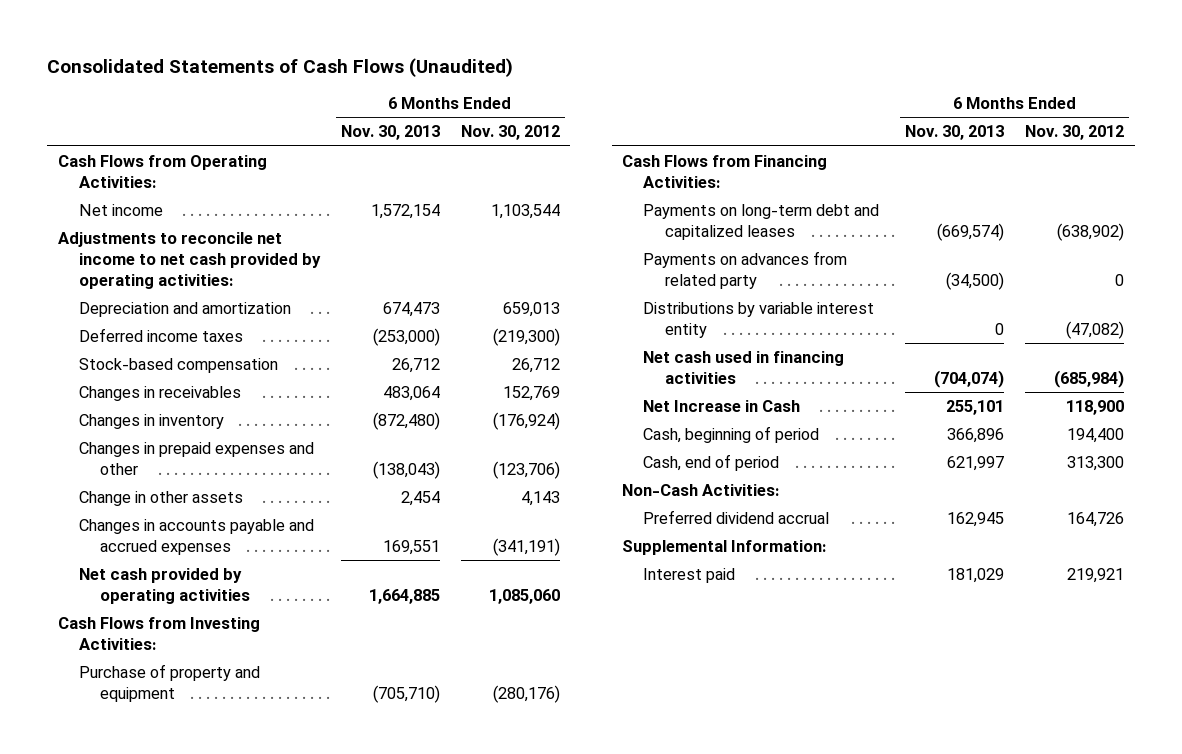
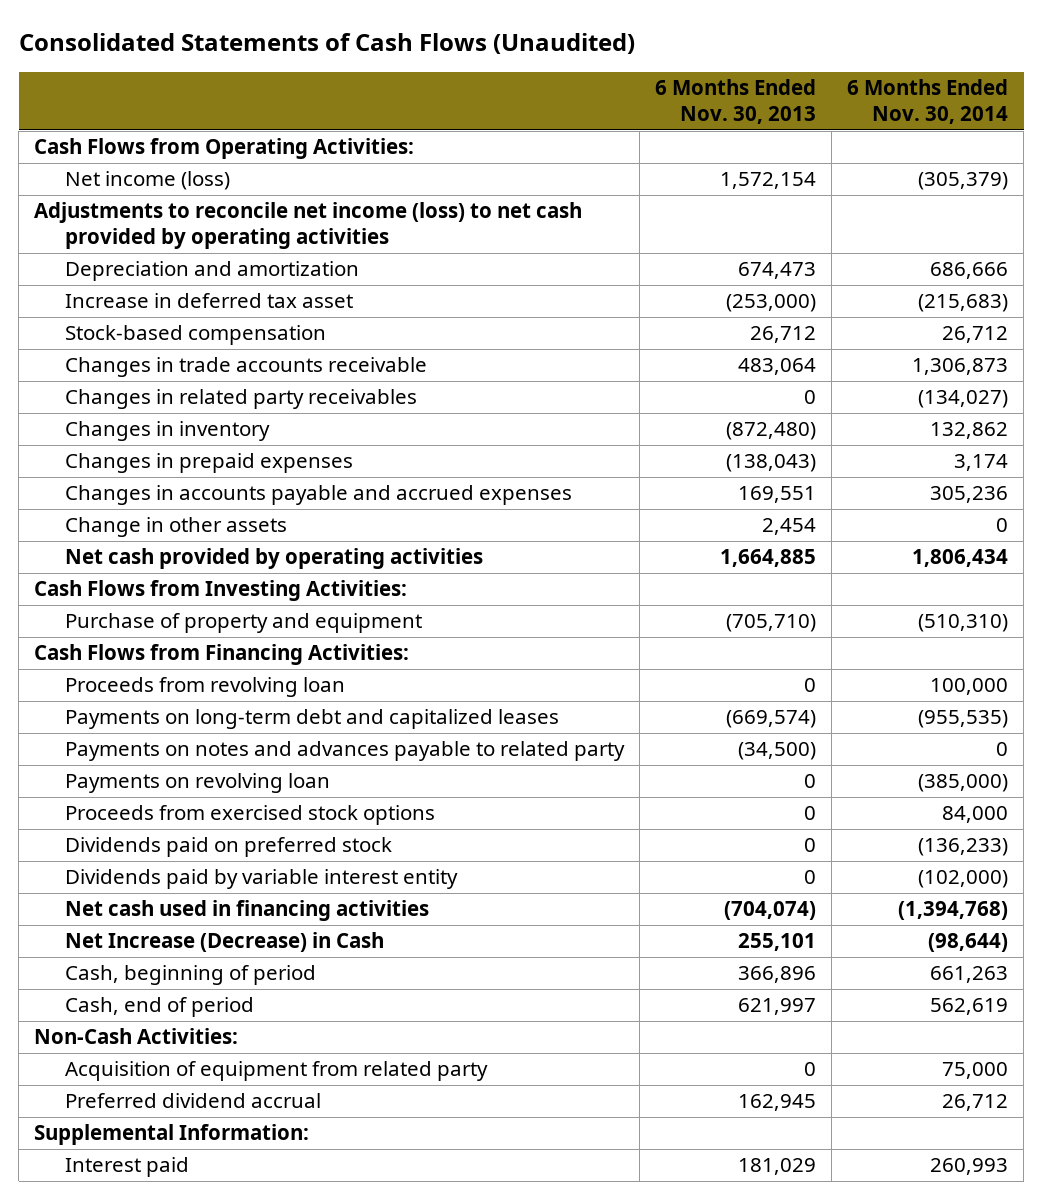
- | 6 Months Ended Nov. 30, 2013 | 6 Months Ended Nov. 30, 2012
+ | 6 Months Ended Nov. 30, 2013 | 6 Months Ended Nov. 30, 2014
- Net income | 1,572,154 | 1,103,544
- Adjustments to reconcile net income to net cash provided by operating activities:
+ Net income (loss) | 1,572,154 | (305,379)
+ Adjustments to reconcile net income (loss) to net cash provided by operating activities
- Deferred income taxes | (253,000) | (219,300)
+ Increase in deferred tax asset | (253,000) | (215,683)
- Changes in receivables | 483,064 | 152,769
+ Changes in trade accounts receivable | 483,064 | 1,306,873
+ Changes in related party receivables | 0 | (134,027)
- Changes in prepaid expenses and other | (138,043) | (123,706)
+ Changes in prepaid expenses | (138,043) | 3,174
moved down: Change in other assets | 2,454 | 0
+ Proceeds from revolving loan | 0 | 100,000
- Payments on advances from related party | (34,500) | 0
- Distributions by variable interest entity | 0 | (47,082)
+ Payments on notes and advances payable to related party | (34,500) | 0
+ Payments on revolving loan | 0 | (385,000)
+ Proceeds from exercised stock options | 0 | 84,000
+ Dividends paid on preferred stock | 0 | (136,233)
+ Dividends paid by variable interest entity | 0 | (102,000)
- Net Increase in Cash | 255,101 | 118,900
+ Net Increase (Decrease) in Cash | 255,101 | (98,644)
+ Acquisition of equipment from related party | 0 | 75,000

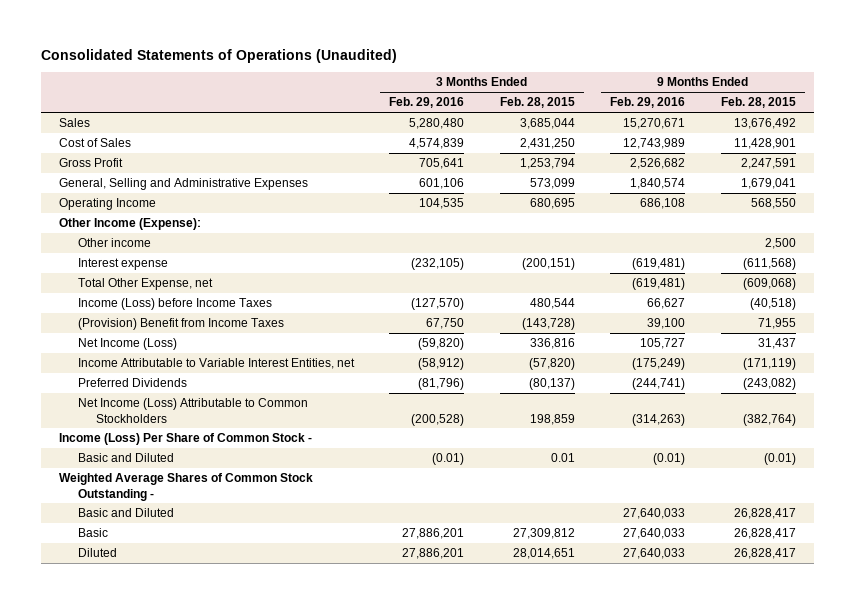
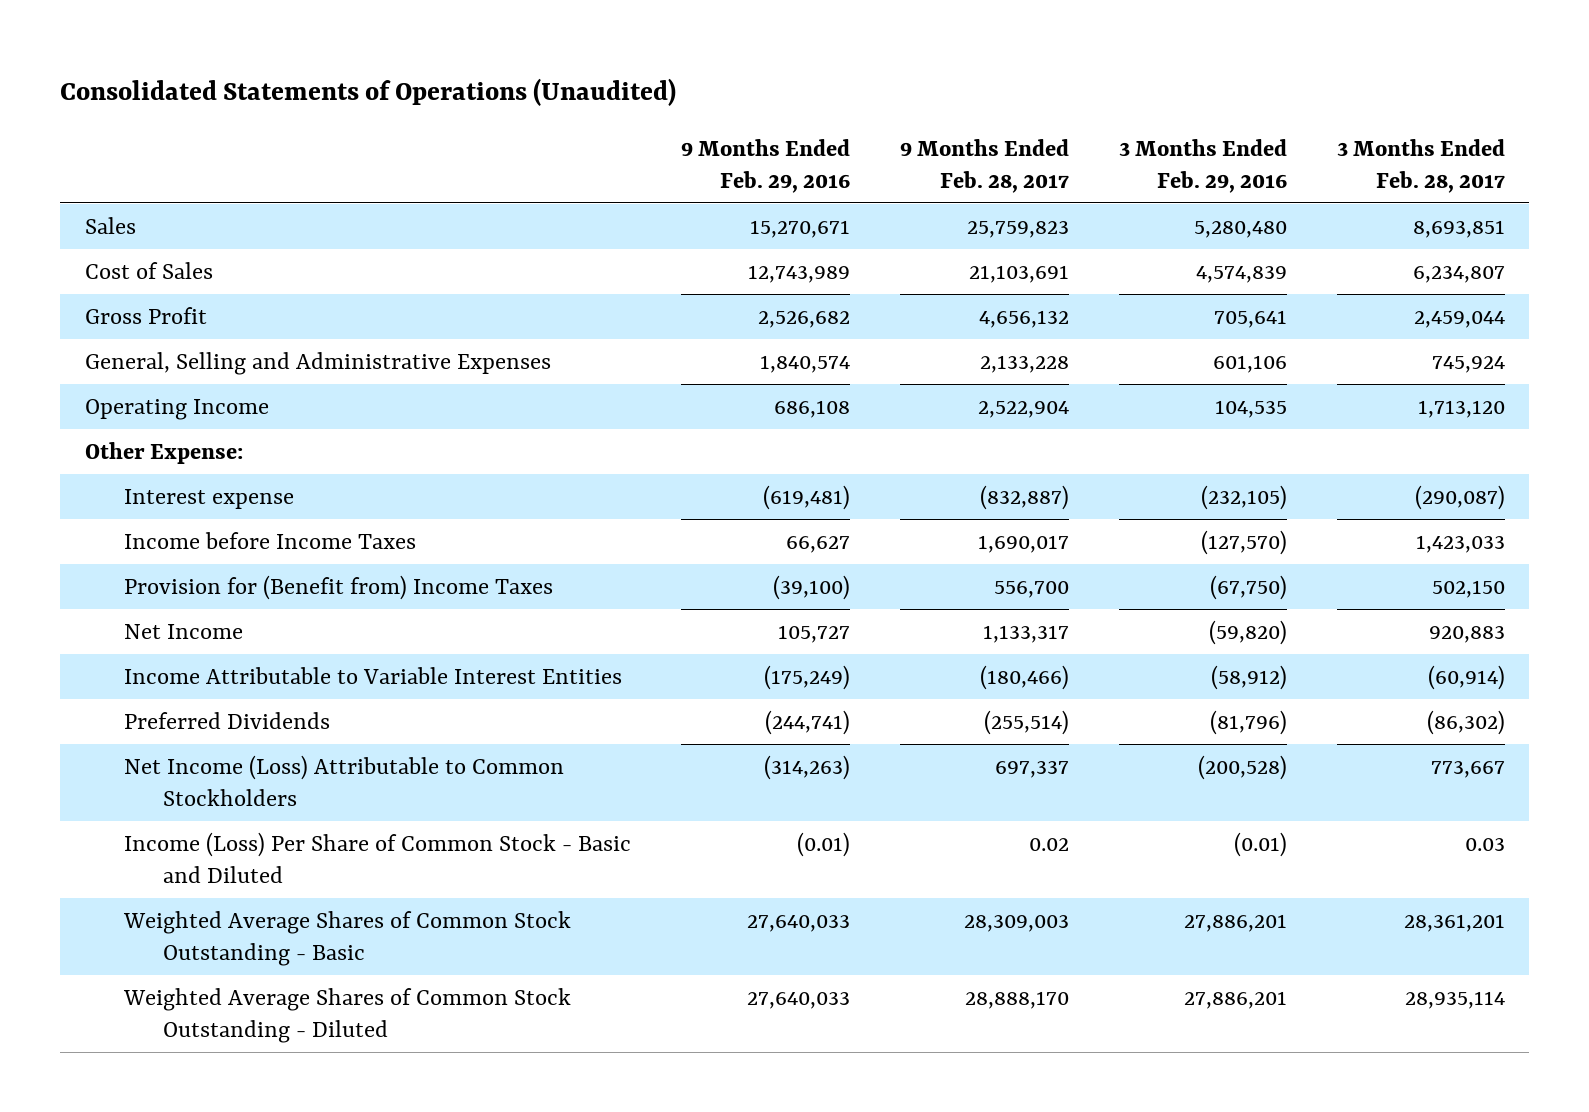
- | 3 Months Ended Feb. 29, 2016 | 3 Months Ended Feb. 28, 2015 | 9 Months Ended Feb. 29, 2016 | 9 Months Ended Feb. 28, 2015
+ | 9 Months Ended Feb. 29, 2016 | 9 Months Ended Feb. 28, 2017 | 3 Months Ended Feb. 29, 2016 | 3 Months Ended Feb. 28, 2017
- Other Income (Expense):
- Other income | | | | 2,500
+ Other Expense:
- Total Other Expense, net | | | (619,481) | (609,068)
- Income (Loss) before Income Taxes | (127,570) | 480,544 | 66,627 | (40,518)
- (Provision) Benefit from Income Taxes | 67,750 | (143,728) | 39,100 | 71,955
- Net Income (Loss) | (59,820) | 336,816 | 105,727 | 31,437
- Income Attributable to Variable Interest Entities, net | (58,912) | (57,820) | (175,249) | (171,119)
+ Income before Income Taxes | 66,627 | 1,690,017 | (127,570) | 1,423,033
+ Provision for (Benefit from) Income Taxes | (39,100) | 556,700 | (67,750) | 502,150
+ Net Income | 105,727 | 1,133,317 | (59,820) | 920,883
+ Income Attributable to Variable Interest Entities | (175,249) | (180,466) | (58,912) | (60,914)
- Income (Loss) Per Share of Common Stock -
- Basic and Diluted | (0.01) | 0.01 | (0.01) | (0.01)
- Weighted Average Shares of Common Stock Outstanding -
- Basic and Diluted | | | 27,640,033 | 26,828,417
- Basic | 27,886,201 | 27,309,812 | 27,640,033 | 26,828,417
- Diluted | 27,886,201 | 28,014,651 | 27,640,033 | 26,828,417
+ Income (Loss) Per Share of Common Stock - Basic and Diluted | (0.01) | 0.02 | (0.01) | 0.03
+ Weighted Average Shares of Common Stock Outstanding - Basic | 27,640,033 | 28,309,003 | 27,886,201 | 28,361,201
+ Weighted Average Shares of Common Stock Outstanding - Diluted | 27,640,033 | 28,888,170 | 27,886,201 | 28,935,114

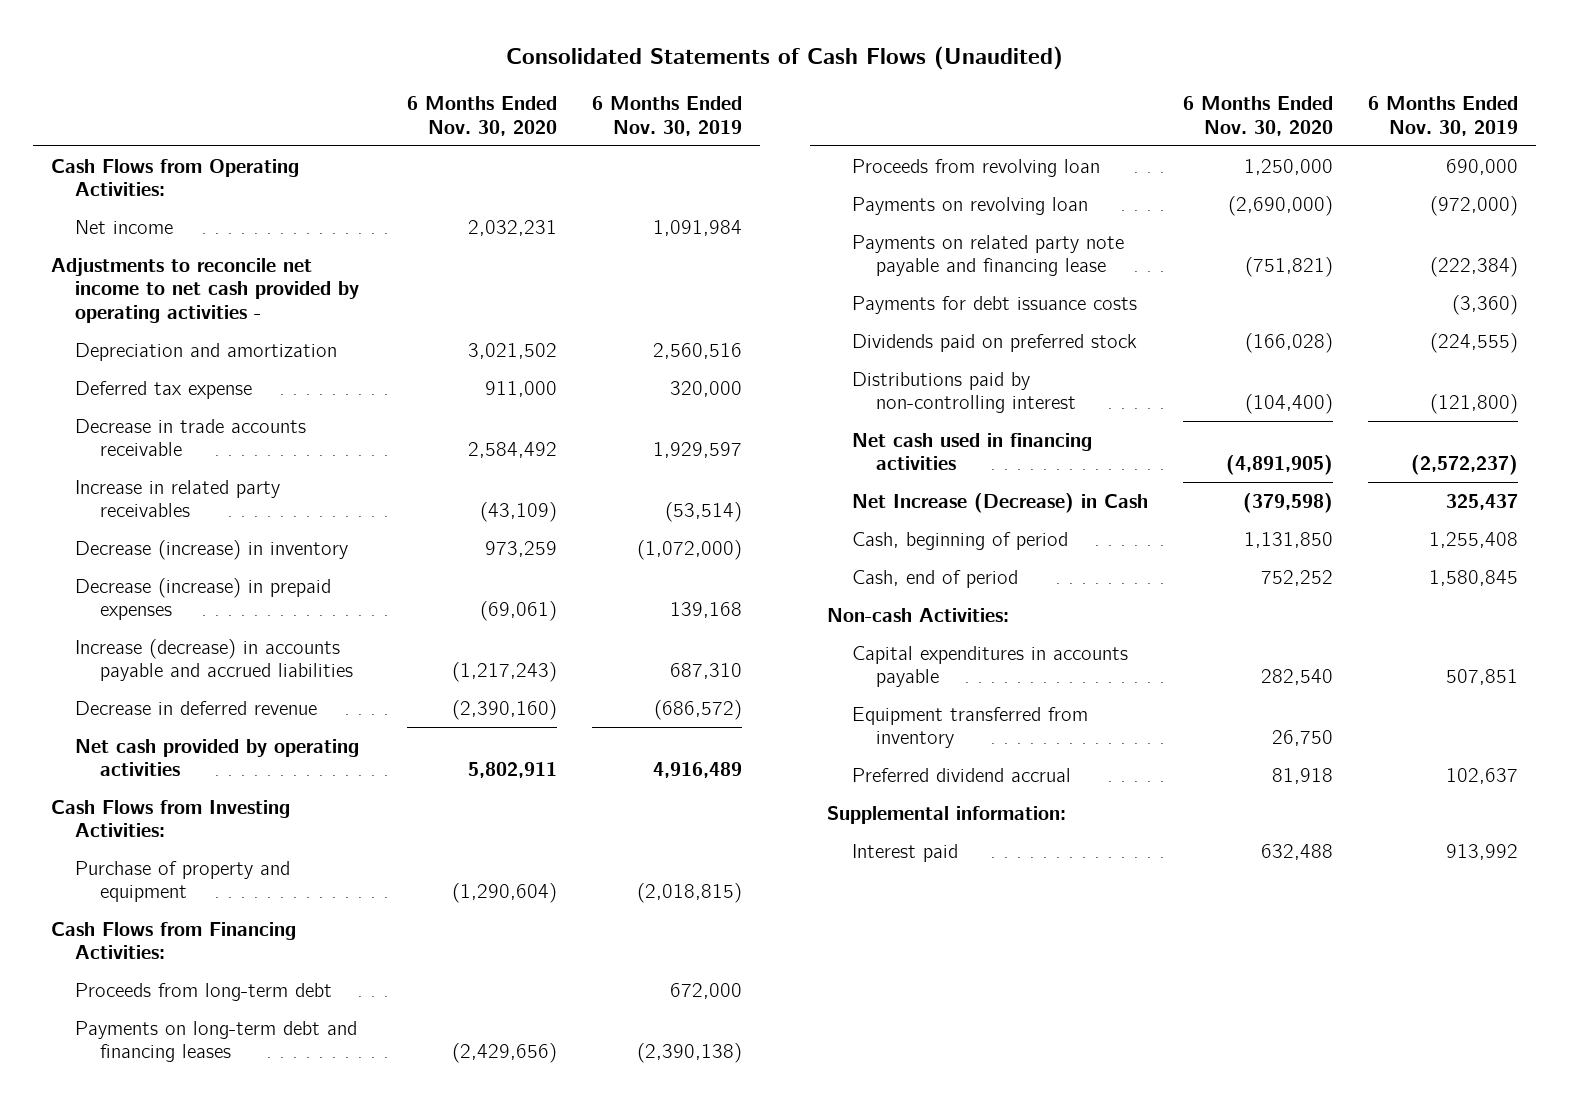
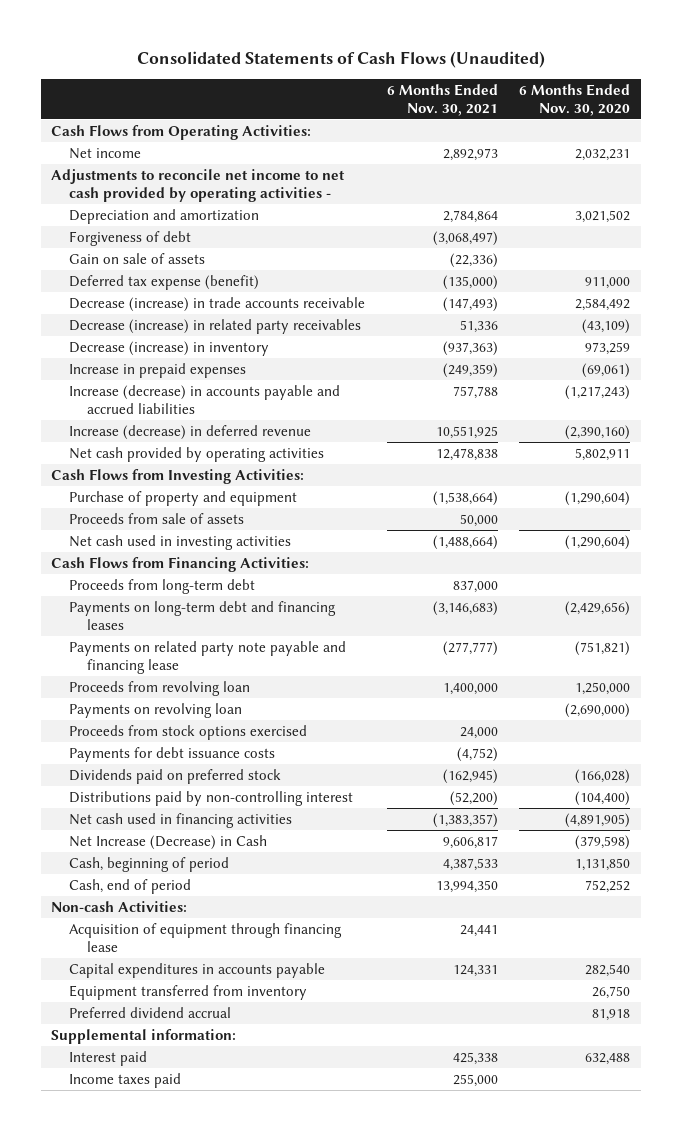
- | 6 Months Ended Nov. 30, 2020 | 6 Months Ended Nov. 30, 2019
+ | 6 Months Ended Nov. 30, 2021 | 6 Months Ended Nov. 30, 2020
- Deferred tax expense | 911,000 | 320,000
- Decrease in trade accounts receivable | 2,584,492 | 1,929,597
- Increase in related party receivables | (43,109) | (53,514)
+ Forgiveness of debt | (3,068,497) |
+ Gain on sale of assets | (22,336) |
+ Deferred tax expense (benefit) | (135,000) | 911,000
+ Decrease (increase) in trade accounts receivable | (147,493) | 2,584,492
+ Decrease (increase) in related party receivables | 51,336 | (43,109)
- Decrease (increase) in prepaid expenses | (69,061) | 139,168
+ Increase in prepaid expenses | (249,359) | (69,061)
- Decrease in deferred revenue | (2,390,160) | (686,572)
+ Increase (decrease) in deferred revenue | 10,551,925 | (2,390,160)
+ Proceeds from sale of assets | 50,000 |
+ Net cash used in investing activities | (1,488,664) | (1,290,604)
moved up: Payments on related party note payable and financing lease | (277,777) | (751,821)
+ Proceeds from stock options exercised | 24,000 |
+ Acquisition of equipment through financing lease | 24,441 |
+ Income taxes paid | 255,000 |

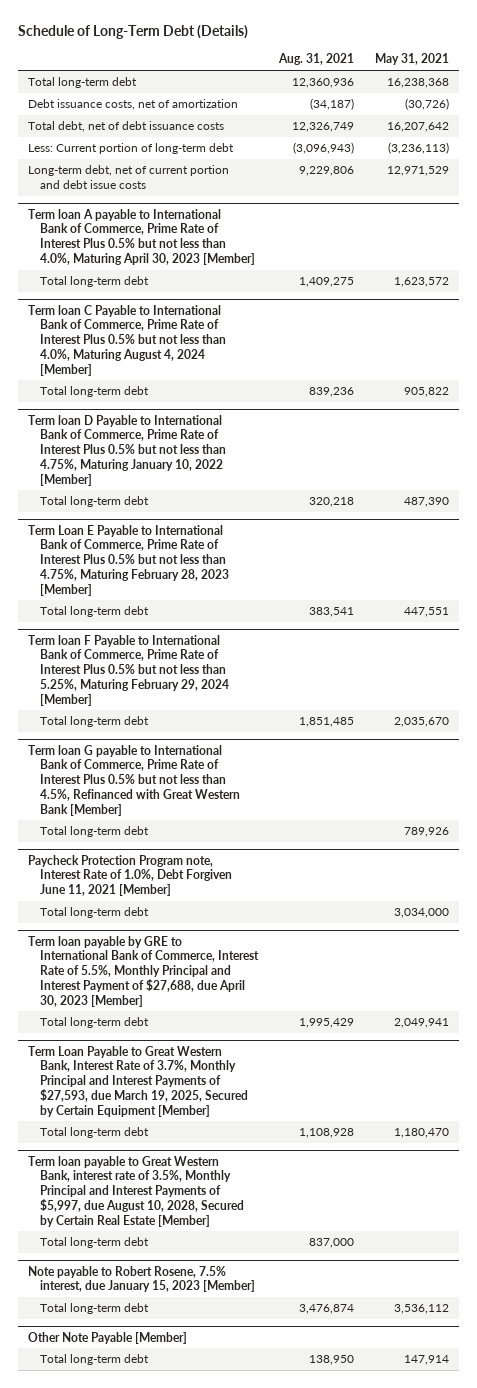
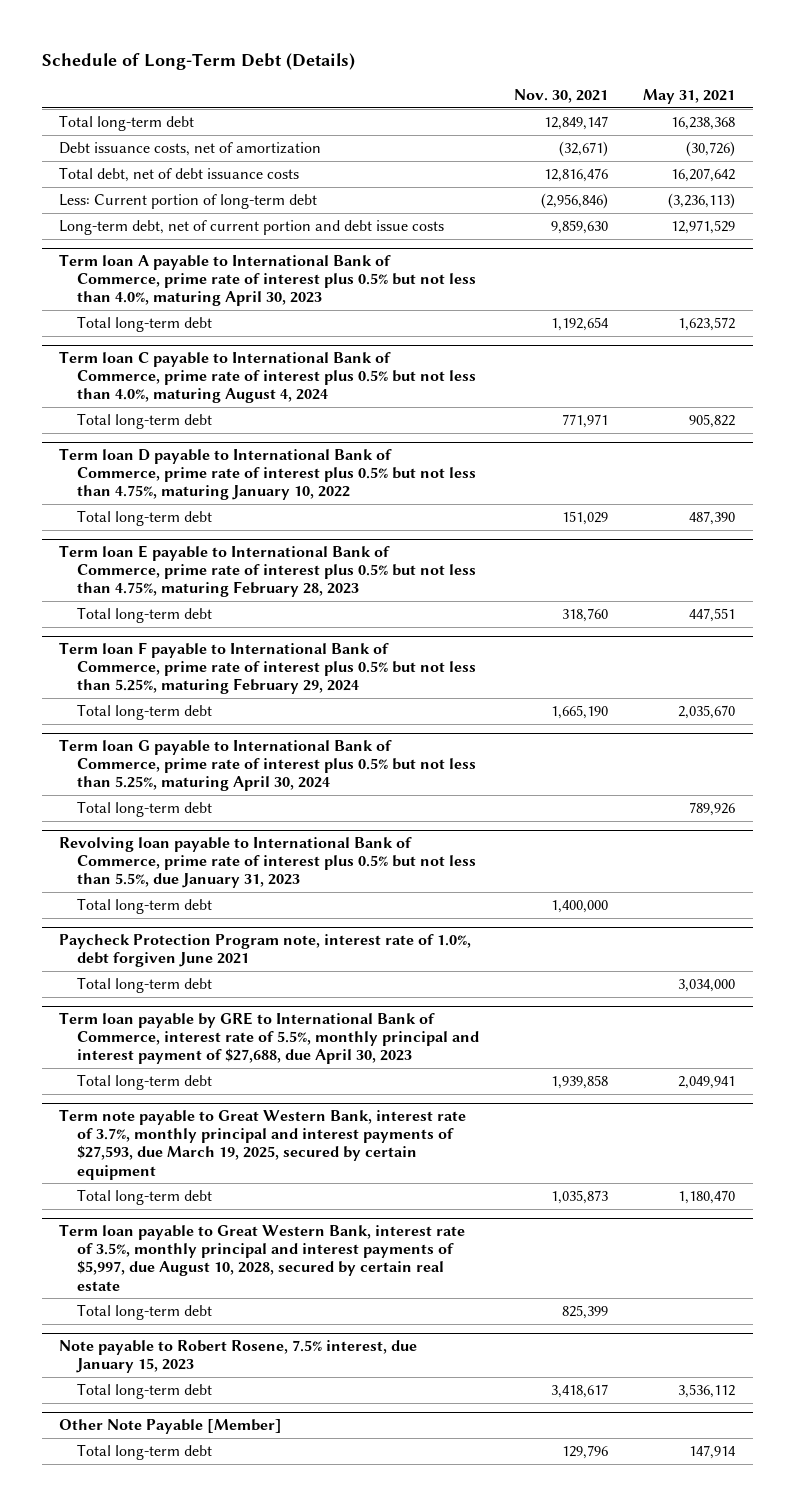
- | Aug. 31, 2021 | May 31, 2021
+ | Nov. 30, 2021 | May 31, 2021
- Term loan A payable to International Bank of Commerce, Prime Rate of Interest Plus 0.5% but not less than 4.0%, Maturing April 30, 2023 [Member]
+ Term loan A payable to International Bank of Commerce, prime rate of interest plus 0.5% but not less than 4.0%, maturing April 30, 2023
- Term loan C Payable to International Bank of Commerce, Prime Rate of Interest Plus 0.5% but not less than 4.0%, Maturing August 4, 2024 [Member]
+ Term loan C payable to International Bank of Commerce, prime rate of interest plus 0.5% but not less than 4.0%, maturing August 4, 2024
- Term loan D Payable to International Bank of Commerce, Prime Rate of Interest Plus 0.5% but not less than 4.75%, Maturing January 10, 2022 [Member]
+ Term loan D payable to International Bank of Commerce, prime rate of interest plus 0.5% but not less than 4.75%, maturing January 10, 2022
- Term Loan E Payable to International Bank of Commerce, Prime Rate of Interest Plus 0.5% but not less than 4.75%, Maturing February 28, 2023 [Member]
+ Term loan E payable to International Bank of Commerce, prime rate of interest plus 0.5% but not less than 4.75%, maturing February 28, 2023
- Term loan F Payable to International Bank of Commerce, Prime Rate of Interest Plus 0.5% but not less than 5.25%, Maturing February 29, 2024 [Member]
+ Term loan F payable to International Bank of Commerce, prime rate of interest plus 0.5% but not less than 5.25%, maturing February 29, 2024
- Term loan G payable to International Bank of Commerce, Prime Rate of Interest Plus 0.5% but not less than 4.5%, Refinanced with Great Western Bank [Member]
+ Term loan G payable to International Bank of Commerce, prime rate of interest plus 0.5% but not less than 5.25%, maturing April 30, 2024
- Paycheck Protection Program note, Interest Rate of 1.0%, Debt Forgiven June 11, 2021 [Member]
+ Revolving loan payable to International Bank of Commerce, prime rate of interest plus 0.5% but not less than 5.5%, due January 31, 2023
+ Total long-term debt | 1,400,000 |
+ Paycheck Protection Program note, interest rate of 1.0%, debt forgiven June 2021
- Term loan payable by GRE to International Bank of Commerce, Interest Rate of 5.5%, Monthly Principal and Interest Payment of $27,688, due April 30, 2023 [Member]
+ Term loan payable by GRE to International Bank of Commerce, interest rate of 5.5%, monthly principal and interest payment of $27,688, due April 30, 2023
- Term Loan Payable to Great Western Bank, Interest Rate of 3.7%, Monthly Principal and Interest Payments of $27,593, due March 19, 2025, Secured by Certain Equipment [Member]
+ Term note payable to Great Western Bank, interest rate of 3.7%, monthly principal and interest payments of $27,593, due March 19, 2025, secured by certain equipment
- Term loan payable to Great Western Bank, interest rate of 3.5%, Monthly Principal and Interest Payments of $5,997, due August 10, 2028, Secured by Certain Real Estate [Member]
+ Term loan payable to Great Western Bank, interest rate of 3.5%, monthly principal and interest payments of $5,997, due August 10, 2028, secured by certain real estate
- Note payable to Robert Rosene, 7.5% interest, due January 15, 2023 [Member]
+ Note payable to Robert Rosene, 7.5% interest, due January 15, 2023

